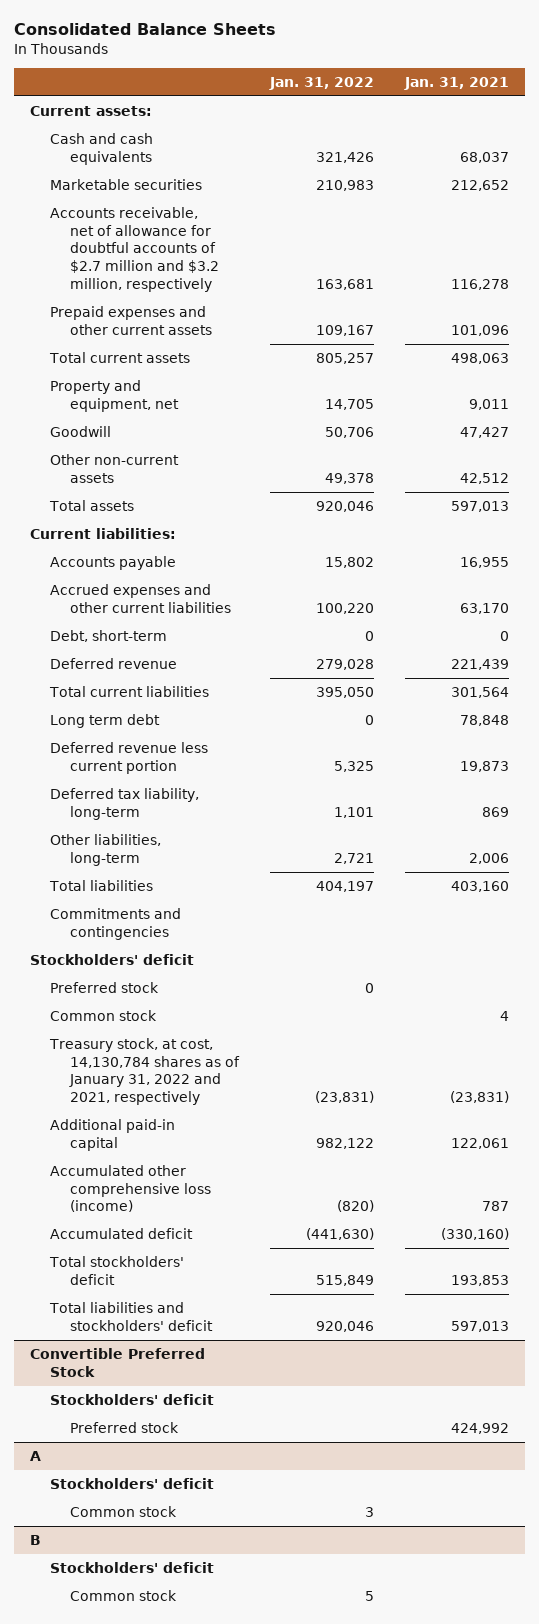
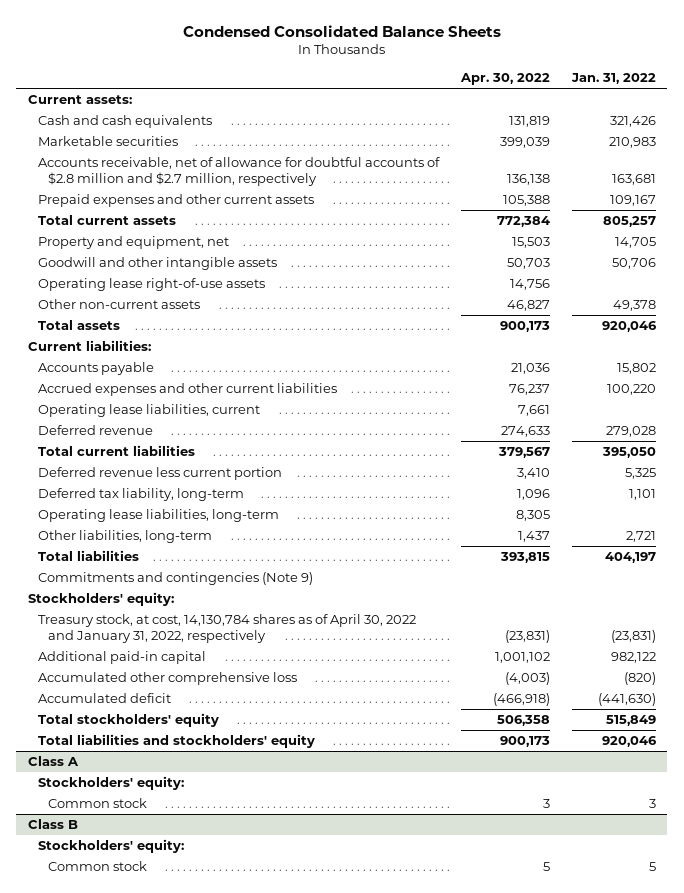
- Consolidated Balance Sheets
+ Condensed Consolidated Balance Sheets
- | Jan. 31, 2022 | Jan. 31, 2021
+ | Apr. 30, 2022 | Jan. 31, 2022
- Accounts receivable, net of allowance for doubtful accounts of $2.7 million and $3.2 million, respectively | 163,681 | 116,278
+ Accounts receivable, net of allowance for doubtful accounts of $2.8 million and $2.7 million, respectively | 136,138 | 163,681
- Goodwill | 50,706 | 47,427
+ Goodwill and other intangible assets | 50,703 | 50,706
+ Operating lease right-of-use assets | 14,756 |
- Debt, short-term | 0 | 0
+ Operating lease liabilities, current | 7,661 |
- Long term debt | 0 | 78,848
+ Operating lease liabilities, long-term | 8,305 |
- Commitments and contingencies
- Stockholders' deficit
- Preferred stock | 0 |
- Common stock | | 4
- Treasury stock, at cost, 14,130,784 shares as of January 31, 2022 and 2021, respectively | (23,831) | (23,831)
+ Commitments and contingencies (Note 9)
+ Stockholders' equity:
+ Treasury stock, at cost, 14,130,784 shares as of April 30, 2022 and January 31, 2022, respectively | (23,831) | (23,831)
- Accumulated other comprehensive loss (income) | (820) | 787
+ Accumulated other comprehensive loss | (4,003) | (820)
- Total stockholders' deficit | 515,849 | 193,853
- Total liabilities and stockholders' deficit | 920,046 | 597,013
- Convertible Preferred Stock
- Stockholders' deficit
- Preferred stock | | 424,992
- A
- Stockholders' deficit
+ Total stockholders' equity | 506,358 | 515,849
+ Total liabilities and stockholders' equity | 900,173 | 920,046
+ Class A
+ Stockholders' equity:
- B
- Stockholders' deficit
+ Class B
+ Stockholders' equity:

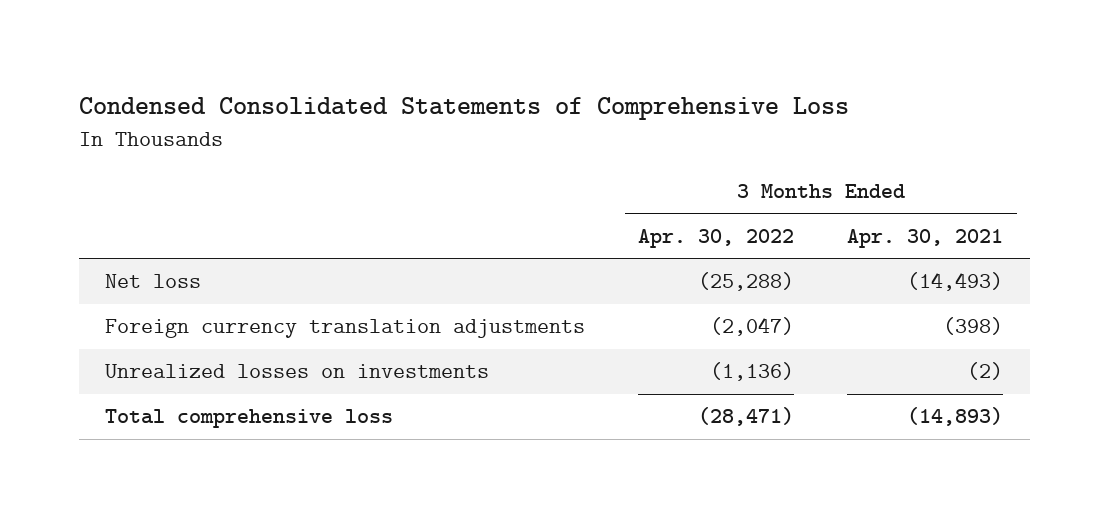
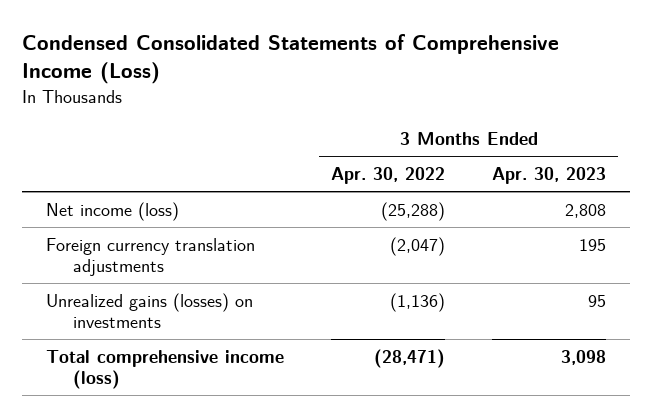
- Condensed Consolidated Statements of Comprehensive Loss
+ Condensed Consolidated Statements of Comprehensive Income (Loss)
- | 3 Months Ended Apr. 30, 2022 | 3 Months Ended Apr. 30, 2021
+ | 3 Months Ended Apr. 30, 2022 | 3 Months Ended Apr. 30, 2023
- Net loss | (25,288) | (14,493)
+ Net income (loss) | (25,288) | 2,808
- Unrealized losses on investments | (1,136) | (2)
- Total comprehensive loss | (28,471) | (14,893)
+ Unrealized gains (losses) on investments | (1,136) | 95
+ Total comprehensive income (loss) | (28,471) | 3,098

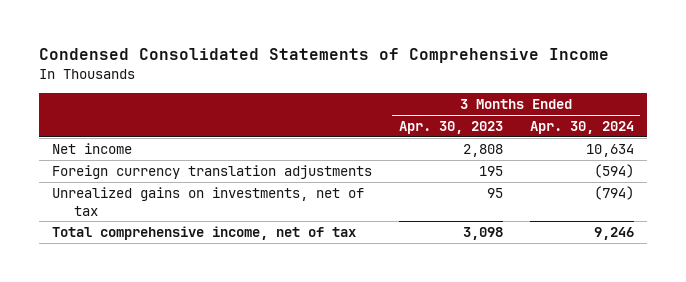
- Condensed Consolidated Statements of Comprehensive Income (Loss)
+ Condensed Consolidated Statements of Comprehensive Income
- | 3 Months Ended Apr. 30, 2022 | 3 Months Ended Apr. 30, 2023
+ | 3 Months Ended Apr. 30, 2023 | 3 Months Ended Apr. 30, 2024
- Net income (loss) | (25,288) | 2,808
+ Net income | 2,808 | 10,634
- Unrealized gains (losses) on investments | (1,136) | 95
- Total comprehensive income (loss) | (28,471) | 3,098
+ Unrealized gains on investments, net of tax | 95 | (794)
+ Total comprehensive income, net of tax | 3,098 | 9,246

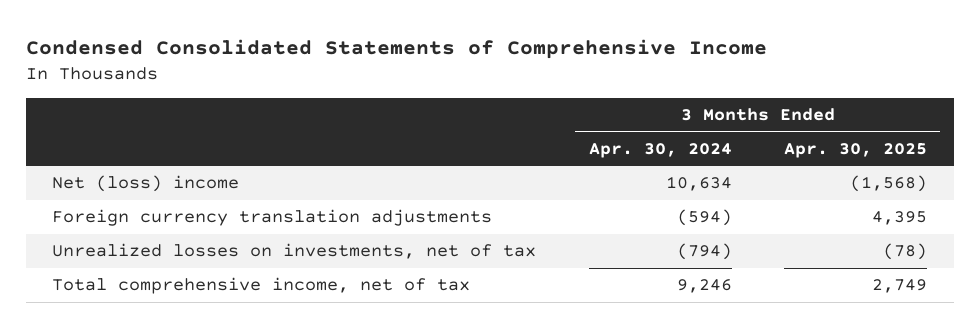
- | 3 Months Ended Apr. 30, 2023 | 3 Months Ended Apr. 30, 2024
+ | 3 Months Ended Apr. 30, 2024 | 3 Months Ended Apr. 30, 2025
- Net income | 2,808 | 10,634
+ Net (loss) income | 10,634 | (1,568)
- Unrealized gains on investments, net of tax | 95 | (794)
+ Unrealized losses on investments, net of tax | (794) | (78)

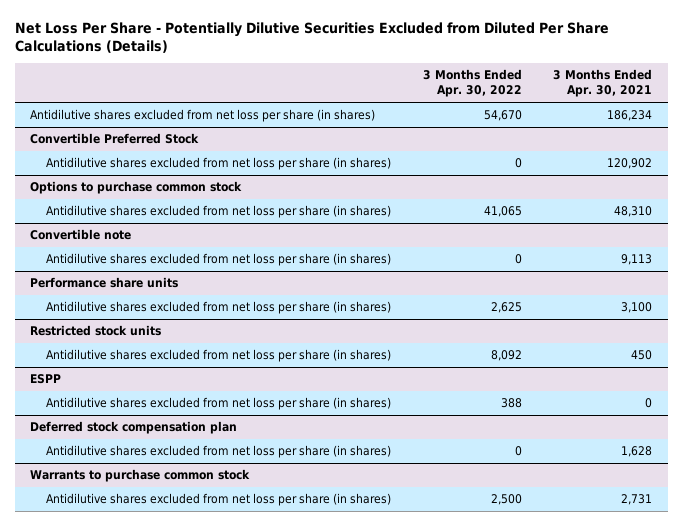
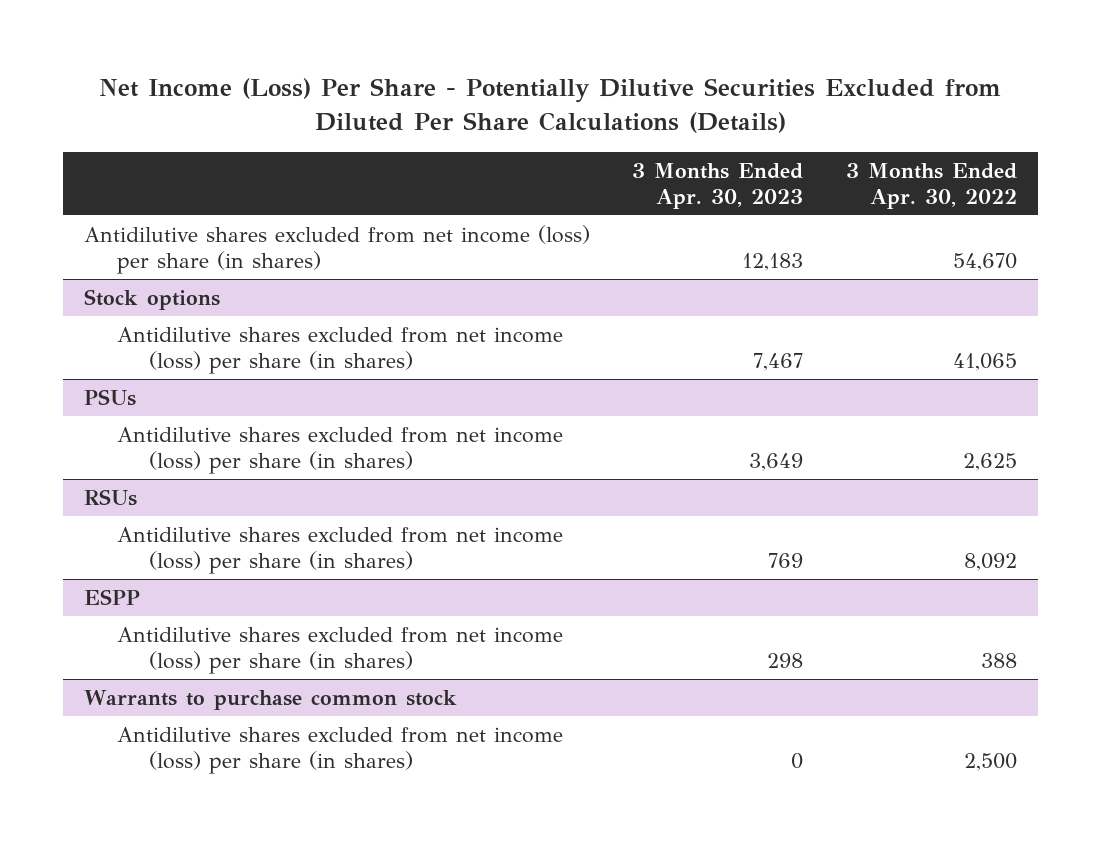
- Net Loss Per Share - Potentially Dilutive Securities Excluded from Diluted Per Share Calculations (Details)
+ Net Income (Loss) Per Share - Potentially Dilutive Securities Excluded from Diluted Per Share Calculations (Details)
- | 3 Months Ended Apr. 30, 2022 | 3 Months Ended Apr. 30, 2021
+ | 3 Months Ended Apr. 30, 2023 | 3 Months Ended Apr. 30, 2022
- Antidilutive shares excluded from net loss per share (in shares) | 54,670 | 186,234
- Convertible Preferred Stock
- Antidilutive shares excluded from net loss per share (in shares) | 0 | 120,902
- Options to purchase common stock
- Antidilutive shares excluded from net loss per share (in shares) | 41,065 | 48,310
- Convertible note
- Antidilutive shares excluded from net loss per share (in shares) | 0 | 9,113
- Performance share units
- Antidilutive shares excluded from net loss per share (in shares) | 2,625 | 3,100
- Restricted stock units
- Antidilutive shares excluded from net loss per share (in shares) | 8,092 | 450
+ Antidilutive shares excluded from net income (loss) per share (in shares) | 12,183 | 54,670
+ Stock options
+ Antidilutive shares excluded from net income (loss) per share (in shares) | 7,467 | 41,065
+ PSUs
+ Antidilutive shares excluded from net income (loss) per share (in shares) | 3,649 | 2,625
+ RSUs
+ Antidilutive shares excluded from net income (loss) per share (in shares) | 769 | 8,092
@ ESPP
- Antidilutive shares excluded from net loss per share (in shares) | 388 | 0
- Deferred stock compensation plan
- Antidilutive shares excluded from net loss per share (in shares) | 0 | 1,628
@ ESPP
+ Antidilutive shares excluded from net income (loss) per share (in shares) | 298 | 388
@ Warrants to purchase common stock
- Antidilutive shares excluded from net loss per share (in shares) | 2,500 | 2,731
+ Antidilutive shares excluded from net income (loss) per share (in shares) | 0 | 2,500

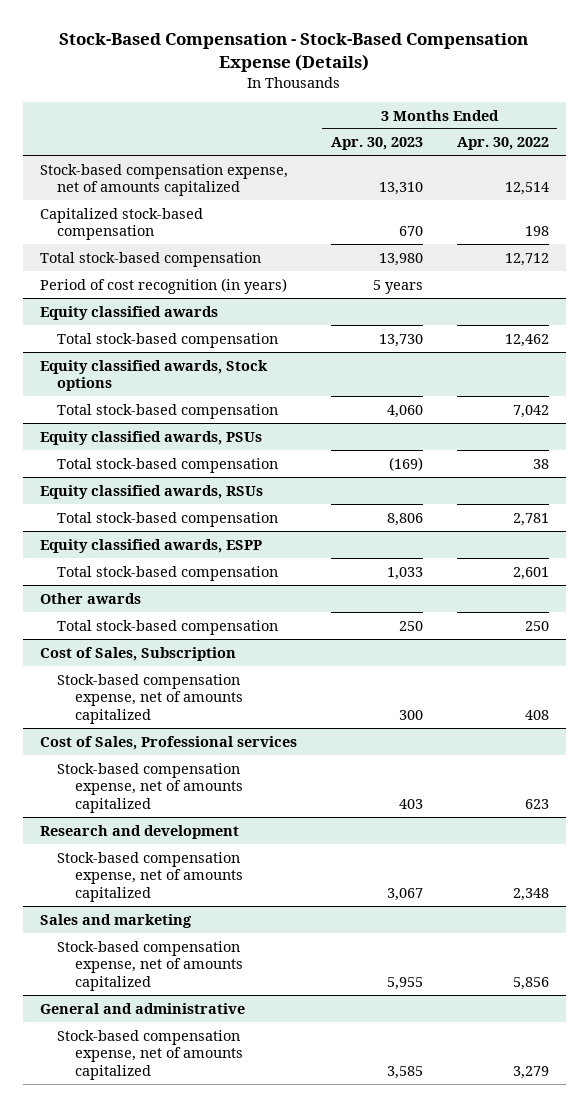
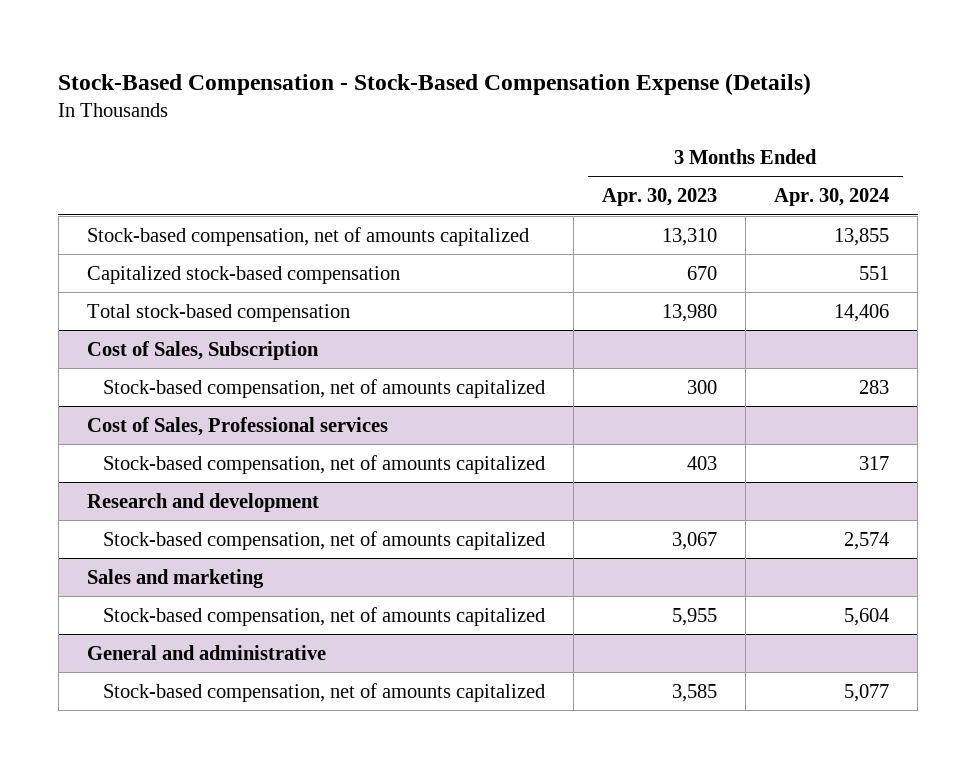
- | 3 Months Ended Apr. 30, 2023 | 3 Months Ended Apr. 30, 2022
+ | 3 Months Ended Apr. 30, 2023 | 3 Months Ended Apr. 30, 2024
- Stock-based compensation expense, net of amounts capitalized | 13,310 | 12,514
+ Stock-based compensation, net of amounts capitalized | 13,310 | 13,855
- Period of cost recognition (in years) | 5 years |
- Equity classified awards
- Total stock-based compensation | 13,730 | 12,462
- Equity classified awards, Stock options
- Total stock-based compensation | 4,060 | 7,042
- Equity classified awards, PSUs
- Total stock-based compensation | (169) | 38
- Equity classified awards, RSUs
- Total stock-based compensation | 8,806 | 2,781
- Equity classified awards, ESPP
- Total stock-based compensation | 1,033 | 2,601
- Other awards
- Total stock-based compensation | 250 | 250
@ Cost of Sales, Subscription
- Stock-based compensation expense, net of amounts capitalized | 300 | 408
+ Stock-based compensation, net of amounts capitalized | 300 | 283
@ Cost of Sales, Professional services
- Stock-based compensation expense, net of amounts capitalized | 403 | 623
+ Stock-based compensation, net of amounts capitalized | 403 | 317
@ Research and development
- Stock-based compensation expense, net of amounts capitalized | 3,067 | 2,348
+ Stock-based compensation, net of amounts capitalized | 3,067 | 2,574
@ Sales and marketing
- Stock-based compensation expense, net of amounts capitalized | 5,955 | 5,856
+ Stock-based compensation, net of amounts capitalized | 5,955 | 5,604
@ General and administrative
- Stock-based compensation expense, net of amounts capitalized | 3,585 | 3,279
+ Stock-based compensation, net of amounts capitalized | 3,585 | 5,077

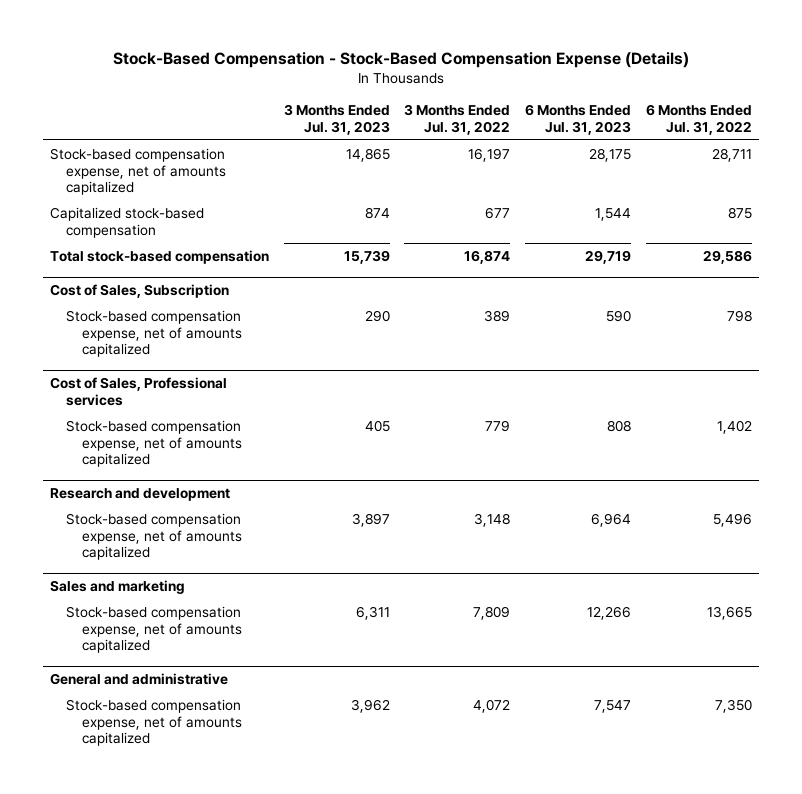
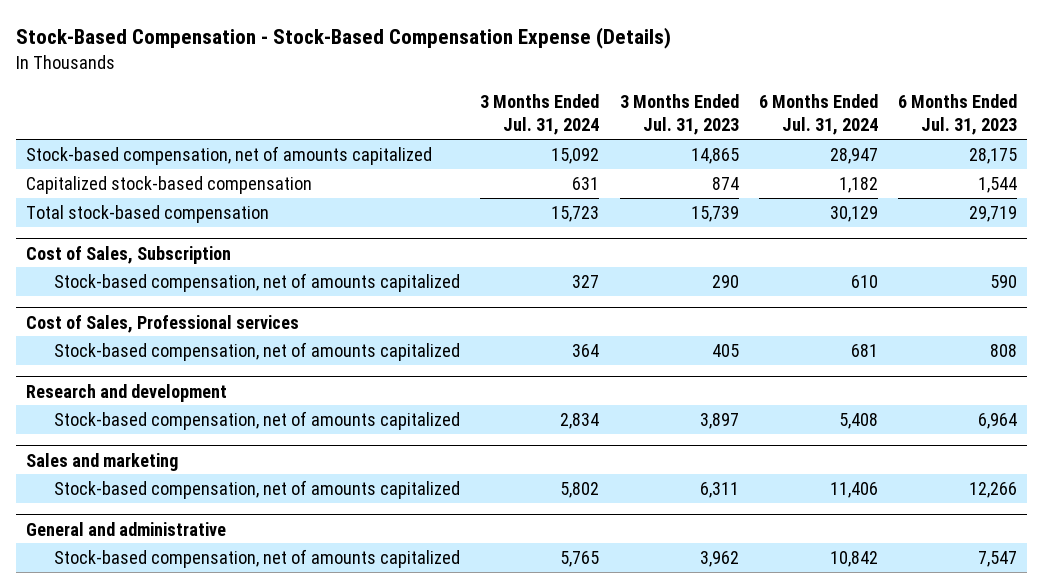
- | 3 Months Ended Jul. 31, 2023 | 3 Months Ended Jul. 31, 2022 | 6 Months Ended Jul. 31, 2023 | 6 Months Ended Jul. 31, 2022
+ | 3 Months Ended Jul. 31, 2024 | 3 Months Ended Jul. 31, 2023 | 6 Months Ended Jul. 31, 2024 | 6 Months Ended Jul. 31, 2023
- Stock-based compensation expense, net of amounts capitalized | 14,865 | 16,197 | 28,175 | 28,711
+ Stock-based compensation, net of amounts capitalized | 15,092 | 14,865 | 28,947 | 28,175
@ Cost of Sales, Subscription
- Stock-based compensation expense, net of amounts capitalized | 290 | 389 | 590 | 798
+ Stock-based compensation, net of amounts capitalized | 327 | 290 | 610 | 590
@ Cost of Sales, Professional services
- Stock-based compensation expense, net of amounts capitalized | 405 | 779 | 808 | 1,402
+ Stock-based compensation, net of amounts capitalized | 364 | 405 | 681 | 808
@ Research and development
- Stock-based compensation expense, net of amounts capitalized | 3,897 | 3,148 | 6,964 | 5,496
+ Stock-based compensation, net of amounts capitalized | 2,834 | 3,897 | 5,408 | 6,964
@ Sales and marketing
- Stock-based compensation expense, net of amounts capitalized | 6,311 | 7,809 | 12,266 | 13,665
+ Stock-based compensation, net of amounts capitalized | 5,802 | 6,311 | 11,406 | 12,266
@ General and administrative
- Stock-based compensation expense, net of amounts capitalized | 3,962 | 4,072 | 7,547 | 7,350
+ Stock-based compensation, net of amounts capitalized | 5,765 | 3,962 | 10,842 | 7,547

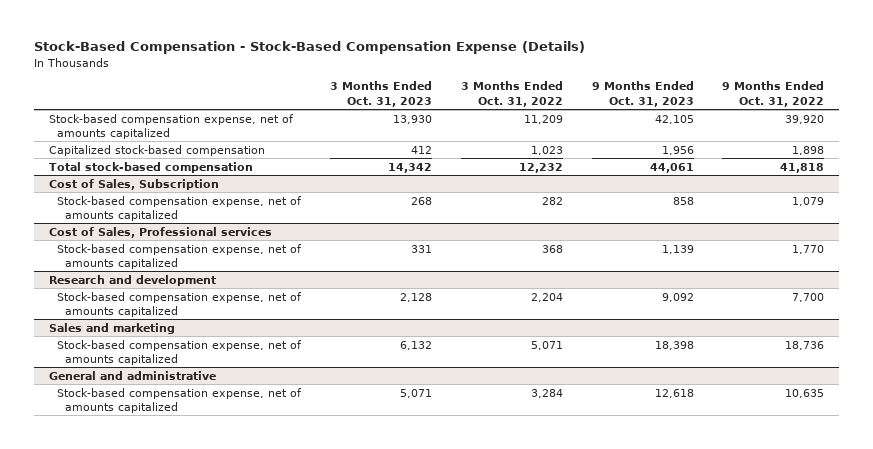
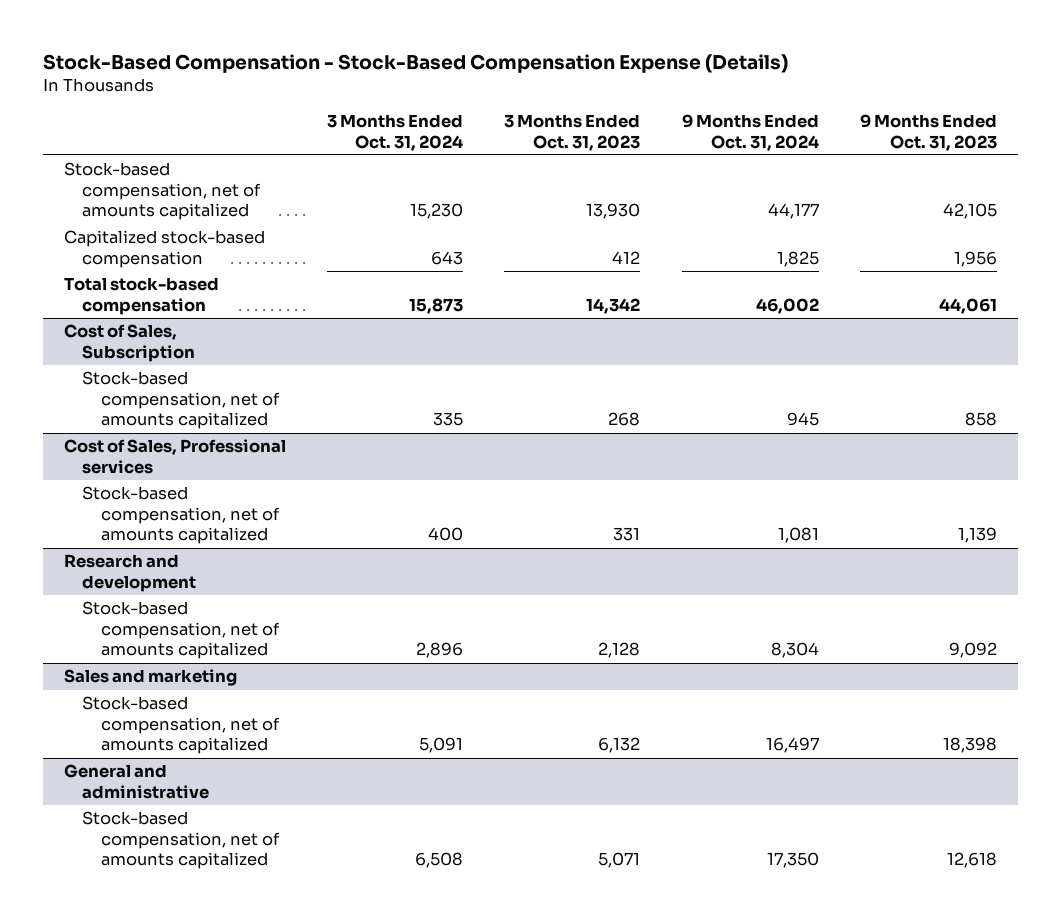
- | 3 Months Ended Oct. 31, 2023 | 3 Months Ended Oct. 31, 2022 | 9 Months Ended Oct. 31, 2023 | 9 Months Ended Oct. 31, 2022
+ | 3 Months Ended Oct. 31, 2024 | 3 Months Ended Oct. 31, 2023 | 9 Months Ended Oct. 31, 2024 | 9 Months Ended Oct. 31, 2023
- Stock-based compensation expense, net of amounts capitalized | 13,930 | 11,209 | 42,105 | 39,920
+ Stock-based compensation, net of amounts capitalized | 15,230 | 13,930 | 44,177 | 42,105
@ Cost of Sales, Subscription
- Stock-based compensation expense, net of amounts capitalized | 268 | 282 | 858 | 1,079
+ Stock-based compensation, net of amounts capitalized | 335 | 268 | 945 | 858
@ Cost of Sales, Professional services
- Stock-based compensation expense, net of amounts capitalized | 331 | 368 | 1,139 | 1,770
+ Stock-based compensation, net of amounts capitalized | 400 | 331 | 1,081 | 1,139
@ Research and development
- Stock-based compensation expense, net of amounts capitalized | 2,128 | 2,204 | 9,092 | 7,700
+ Stock-based compensation, net of amounts capitalized | 2,896 | 2,128 | 8,304 | 9,092
@ Sales and marketing
- Stock-based compensation expense, net of amounts capitalized | 6,132 | 5,071 | 18,398 | 18,736
+ Stock-based compensation, net of amounts capitalized | 5,091 | 6,132 | 16,497 | 18,398
@ General and administrative
- Stock-based compensation expense, net of amounts capitalized | 5,071 | 3,284 | 12,618 | 10,635
+ Stock-based compensation, net of amounts capitalized | 6,508 | 5,071 | 17,350 | 12,618

